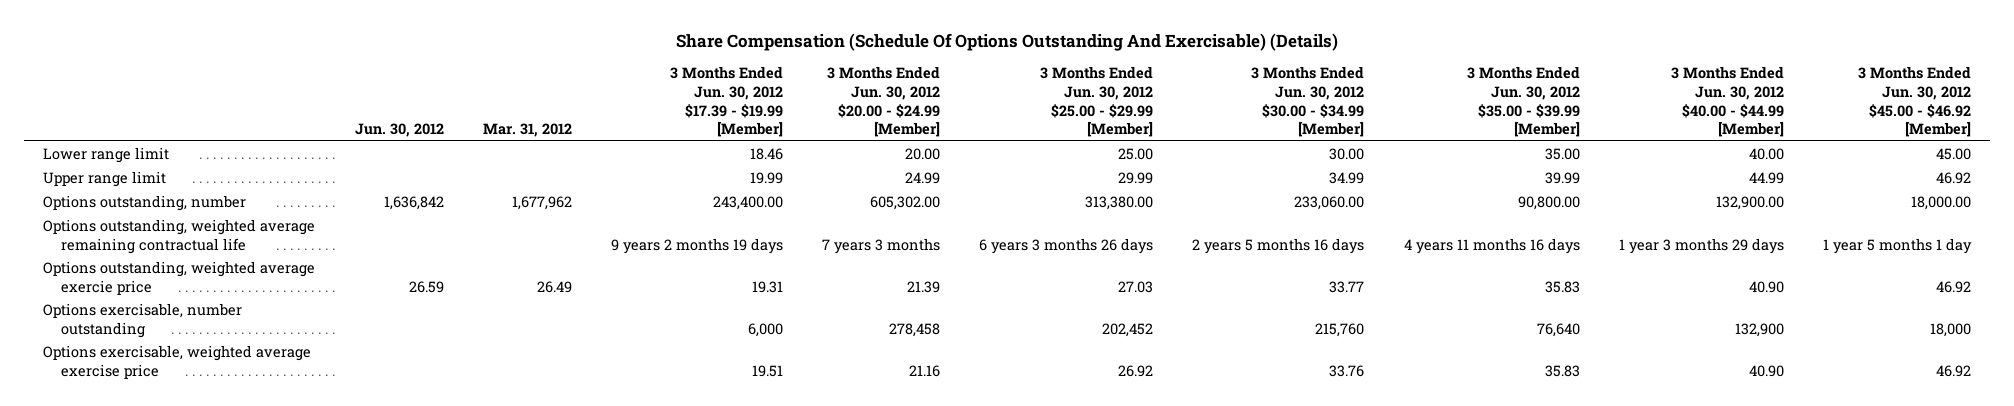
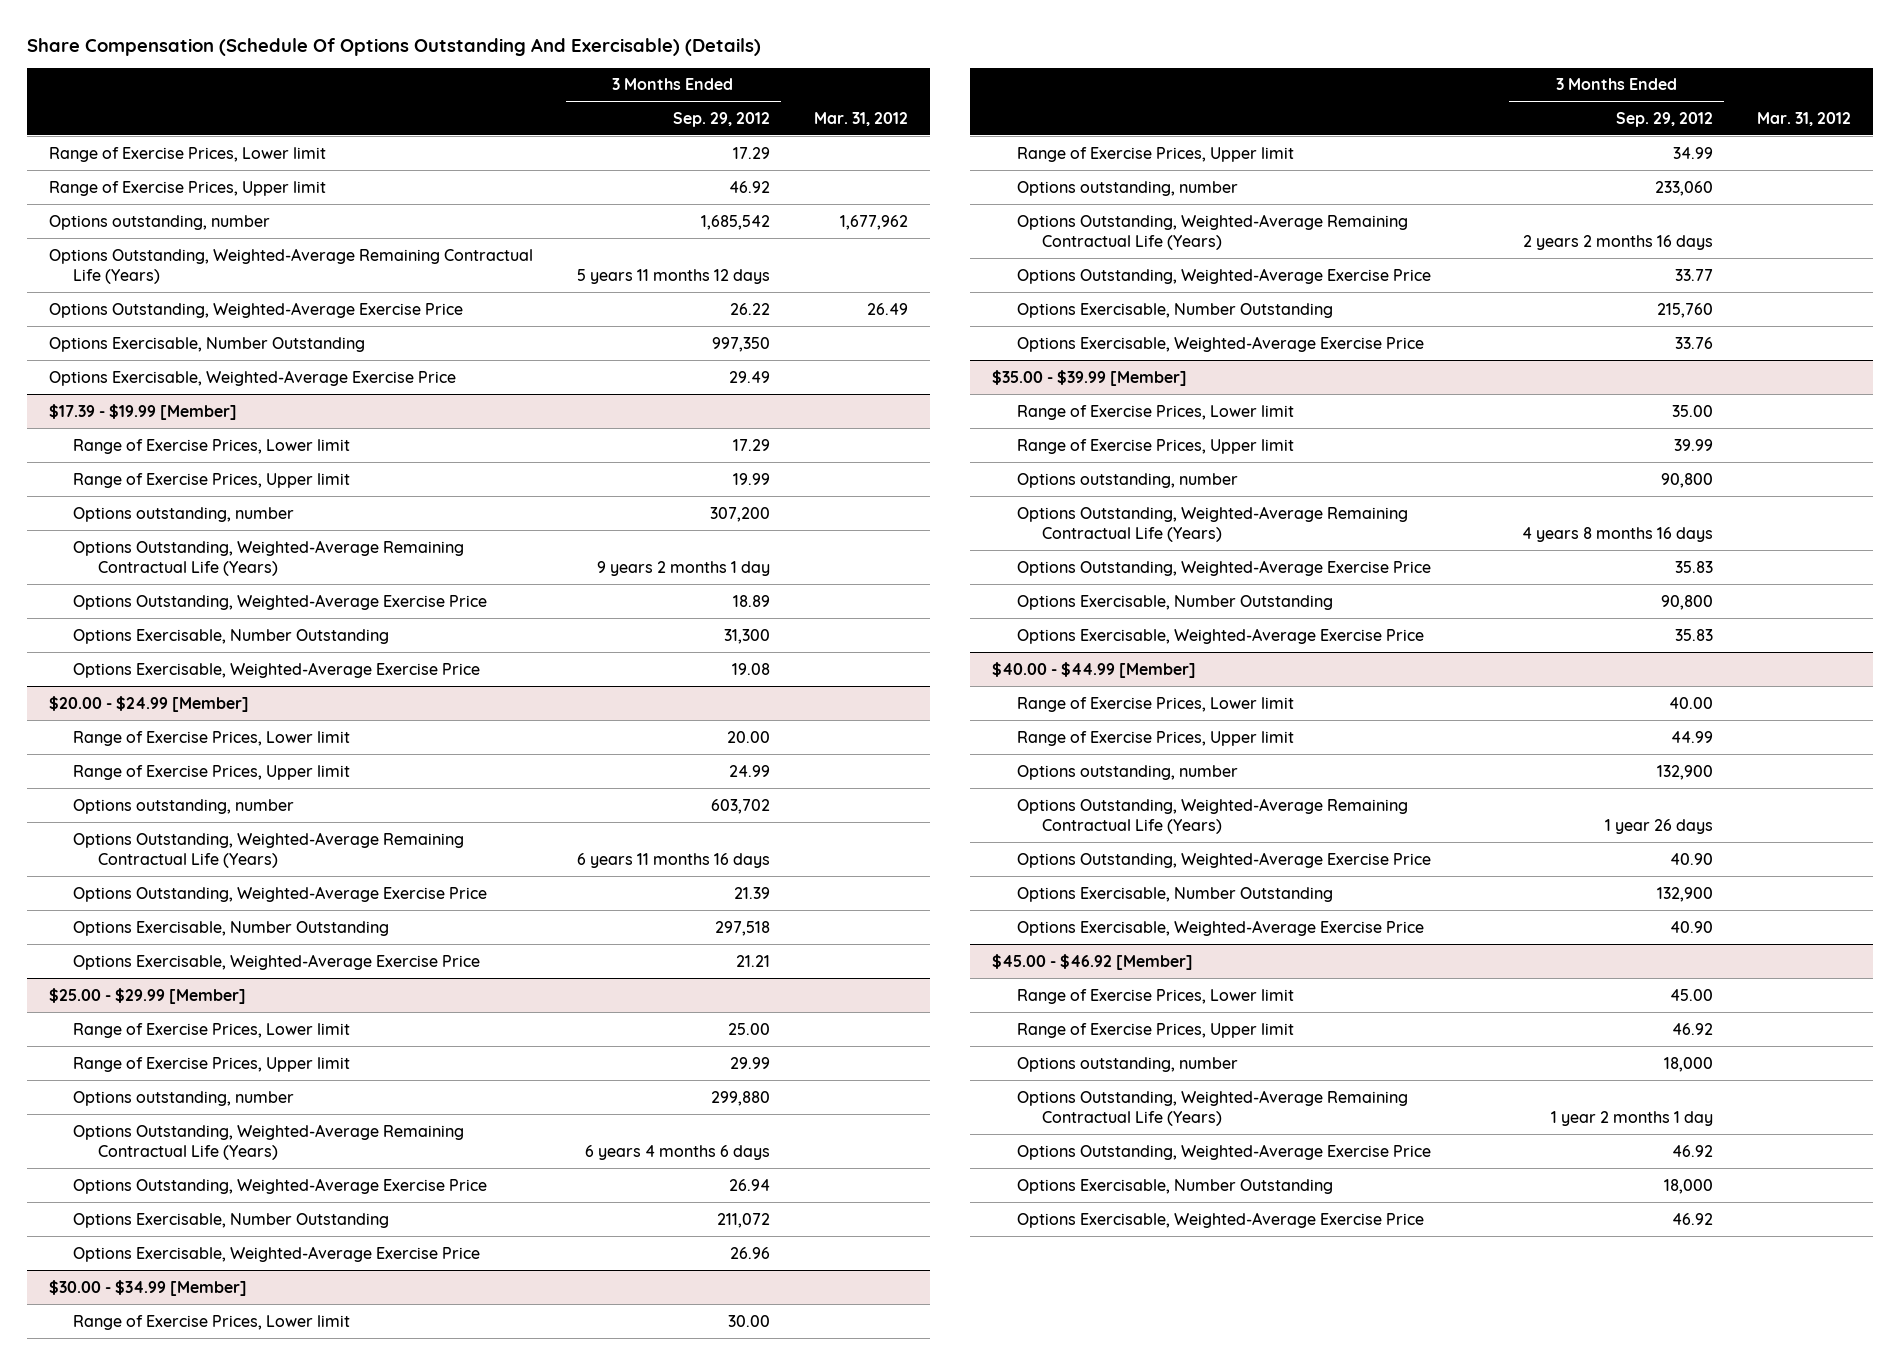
- | Jun. 30, 2012 | Mar. 31, 2012 | 3 Months Ended Jun. 30, 2012 $17.39 - $19.99 [Member] | 3 Months Ended Jun. 30, 2012 $20.00 - $24.99 [Member] | 3 Months Ended Jun. 30, 2012 $25.00 - $29.99 [Member] | 3 Months Ended Jun. 30, 2012 $30.00 - $34.99 [Member] | 3 Months Ended Jun. 30, 2012 $35.00 - $39.99 [Member] | 3 Months Ended Jun. 30, 2012 $40.00 - $44.99 [Member] | 3 Months Ended Jun. 30, 2012 $45.00 - $46.92 [Member]
+ | 3 Months Ended Sep. 29, 2012 | Mar. 31, 2012
- Lower range limit | | | 18.46 | 20.00 | 25.00 | 30.00 | 35.00 | 40.00 | 45.00
- Upper range limit | | | 19.99 | 24.99 | 29.99 | 34.99 | 39.99 | 44.99 | 46.92
+ Range of Exercise Prices, Lower limit | 17.29 |
+ Range of Exercise Prices, Upper limit | 46.92 |
- Options outstanding, weighted average remaining contractual life | | | 9 years 2 months 19 days | 7 years 3 months | 6 years 3 months 26 days | 2 years 5 months 16 days | 4 years 11 months 16 days | 1 year 3 months 29 days | 1 year 5 months 1 day
- Options outstanding, weighted average exercie price | 26.59 | 26.49 | 19.31 | 21.39 | 27.03 | 33.77 | 35.83 | 40.90 | 46.92
- Options exercisable, number outstanding | | | 6,000 | 278,458 | 202,452 | 215,760 | 76,640 | 132,900 | 18,000
- Options exercisable, weighted average exercise price | | | 19.51 | 21.16 | 26.92 | 33.76 | 35.83 | 40.90 | 46.92
+ Options Outstanding, Weighted-Average Remaining Contractual Life (Years) | 5 years 11 months 12 days |
+ Options Outstanding, Weighted-Average Exercise Price | 26.22 | 26.49
+ Options Exercisable, Number Outstanding | 997,350 |
+ Options Exercisable, Weighted-Average Exercise Price | 29.49 |
+ $17.39 - $19.99 [Member]
+ Range of Exercise Prices, Lower limit | 17.29 |
+ Range of Exercise Prices, Upper limit | 19.99 |
+ Options outstanding, number | 307,200 |
+ Options Outstanding, Weighted-Average Remaining Contractual Life (Years) | 9 years 2 months 1 day |
+ Options Outstanding, Weighted-Average Exercise Price | 18.89 |
+ Options Exercisable, Number Outstanding | 31,300 |
+ Options Exercisable, Weighted-Average Exercise Price | 19.08 |
+ $20.00 - $24.99 [Member]
+ Range of Exercise Prices, Lower limit | 20.00 |
+ Range of Exercise Prices, Upper limit | 24.99 |
+ Options outstanding, number | 603,702 |
+ Options Outstanding, Weighted-Average Remaining Contractual Life (Years) | 6 years 11 months 16 days |
+ Options Outstanding, Weighted-Average Exercise Price | 21.39 |
+ Options Exercisable, Number Outstanding | 297,518 |
+ Options Exercisable, Weighted-Average Exercise Price | 21.21 |
+ $25.00 - $29.99 [Member]
+ Range of Exercise Prices, Lower limit | 25.00 |
+ Range of Exercise Prices, Upper limit | 29.99 |
+ Options outstanding, number | 299,880 |
+ Options Outstanding, Weighted-Average Remaining Contractual Life (Years) | 6 years 4 months 6 days |
+ Options Outstanding, Weighted-Average Exercise Price | 26.94 |
+ Options Exercisable, Number Outstanding | 211,072 |
+ Options Exercisable, Weighted-Average Exercise Price | 26.96 |
+ $30.00 - $34.99 [Member]
+ Range of Exercise Prices, Lower limit | 30.00 |
+ Range of Exercise Prices, Upper limit | 34.99 |
+ Options outstanding, number | 233,060 |
+ Options Outstanding, Weighted-Average Remaining Contractual Life (Years) | 2 years 2 months 16 days |
+ Options Outstanding, Weighted-Average Exercise Price | 33.77 |
+ Options Exercisable, Number Outstanding | 215,760 |
+ Options Exercisable, Weighted-Average Exercise Price | 33.76 |
+ $35.00 - $39.99 [Member]
+ Range of Exercise Prices, Lower limit | 35.00 |
+ Range of Exercise Prices, Upper limit | 39.99 |
+ Options outstanding, number | 90,800 |
+ Options Outstanding, Weighted-Average Remaining Contractual Life (Years) | 4 years 8 months 16 days |
+ Options Outstanding, Weighted-Average Exercise Price | 35.83 |
+ Options Exercisable, Number Outstanding | 90,800 |
+ Options Exercisable, Weighted-Average Exercise Price | 35.83 |
+ $40.00 - $44.99 [Member]
+ Range of Exercise Prices, Lower limit | 40.00 |
+ Range of Exercise Prices, Upper limit | 44.99 |
+ Options outstanding, number | 132,900 |
+ Options Outstanding, Weighted-Average Remaining Contractual Life (Years) | 1 year 26 days |
+ Options Outstanding, Weighted-Average Exercise Price | 40.90 |
+ Options Exercisable, Number Outstanding | 132,900 |
+ Options Exercisable, Weighted-Average Exercise Price | 40.90 |
+ $45.00 - $46.92 [Member]
+ Range of Exercise Prices, Lower limit | 45.00 |
+ Range of Exercise Prices, Upper limit | 46.92 |
+ Options outstanding, number | 18,000 |
+ Options Outstanding, Weighted-Average Remaining Contractual Life (Years) | 1 year 2 months 1 day |
+ Options Outstanding, Weighted-Average Exercise Price | 46.92 |
+ Options Exercisable, Number Outstanding | 18,000 |
+ Options Exercisable, Weighted-Average Exercise Price | 46.92 |

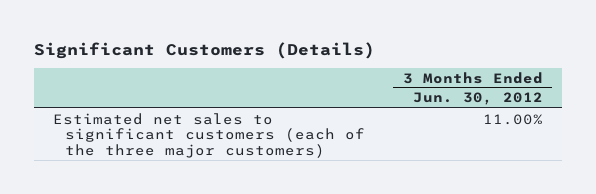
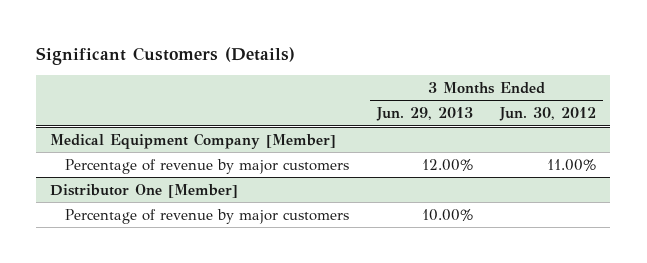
- | 3 Months Ended Jun. 30, 2012
+ | 3 Months Ended Jun. 29, 2013 | 3 Months Ended Jun. 30, 2012
- Estimated net sales to significant customers (each of the three major customers) | 11.00%
+ Medical Equipment Company [Member]
+ Percentage of revenue by major customers | 12.00% | 11.00%
+ Distributor One [Member]
+ Percentage of revenue by major customers | 10.00% |

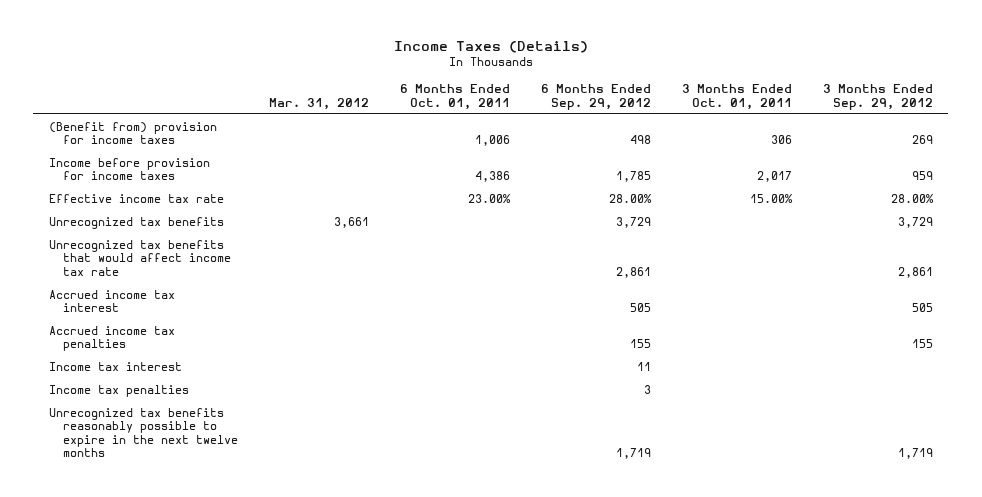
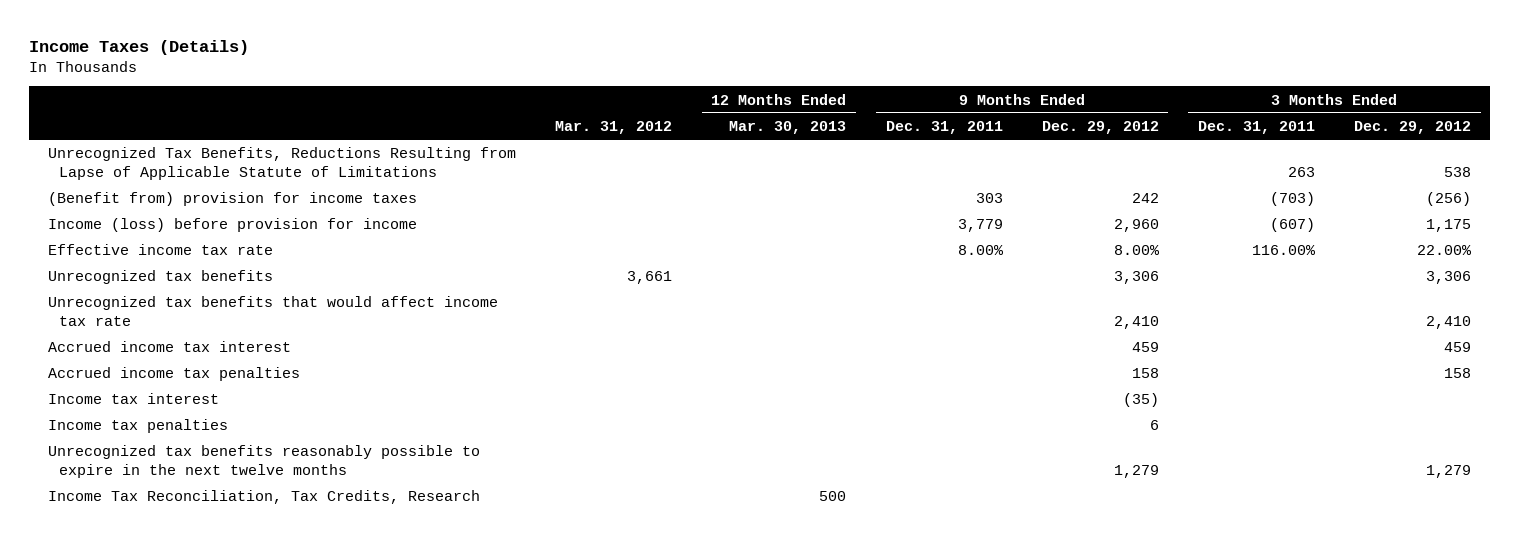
- | Mar. 31, 2012 | 6 Months Ended Oct. 01, 2011 | 6 Months Ended Sep. 29, 2012 | 3 Months Ended Oct. 01, 2011 | 3 Months Ended Sep. 29, 2012
+ | Mar. 31, 2012 | 12 Months Ended Mar. 30, 2013 | 9 Months Ended Dec. 31, 2011 | 9 Months Ended Dec. 29, 2012 | 3 Months Ended Dec. 31, 2011 | 3 Months Ended Dec. 29, 2012
+ Unrecognized Tax Benefits, Reductions Resulting from Lapse of Applicable Statute of Limitations | | | | | 263 | 538
- Income before provision for income taxes | | 4,386 | 1,785 | 2,017 | 959
+ Income (loss) before provision for income | | | 3,779 | 2,960 | (607) | 1,175
+ Income Tax Reconciliation, Tax Credits, Research | | 500 | | | |

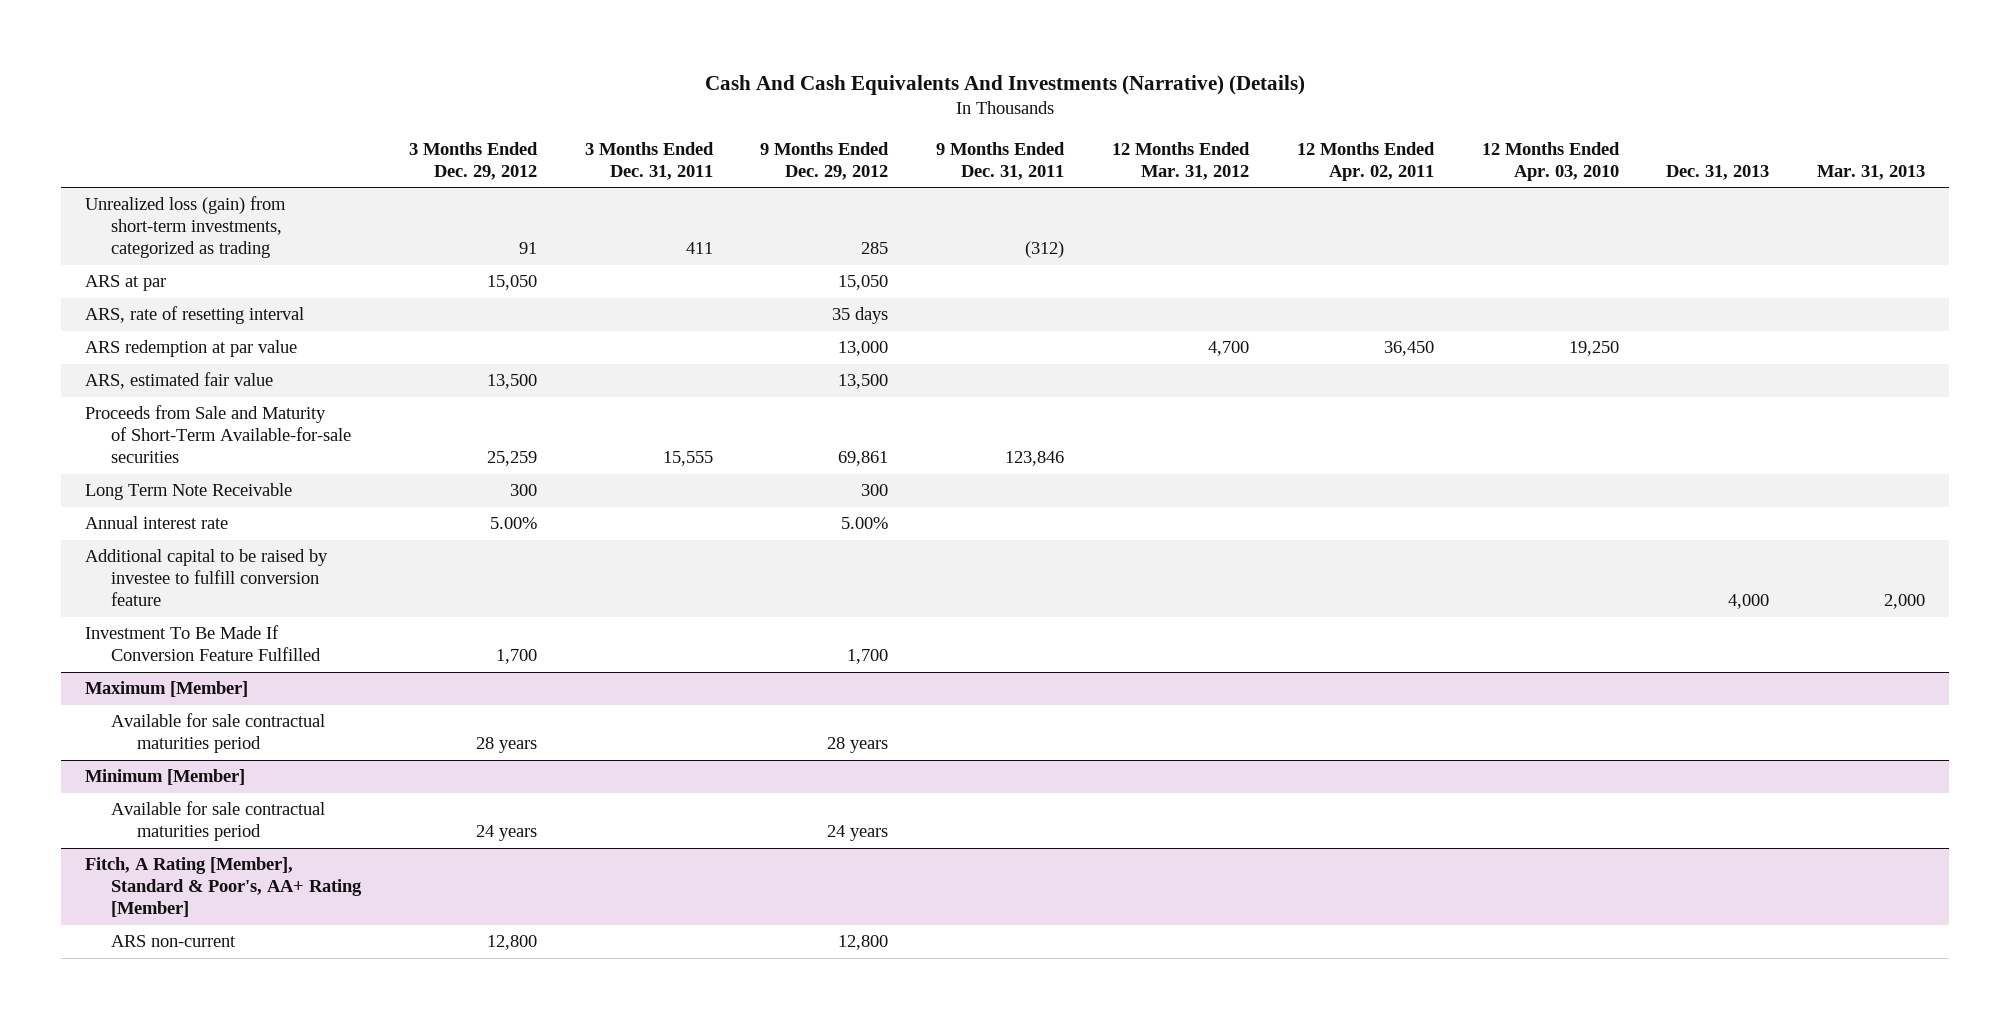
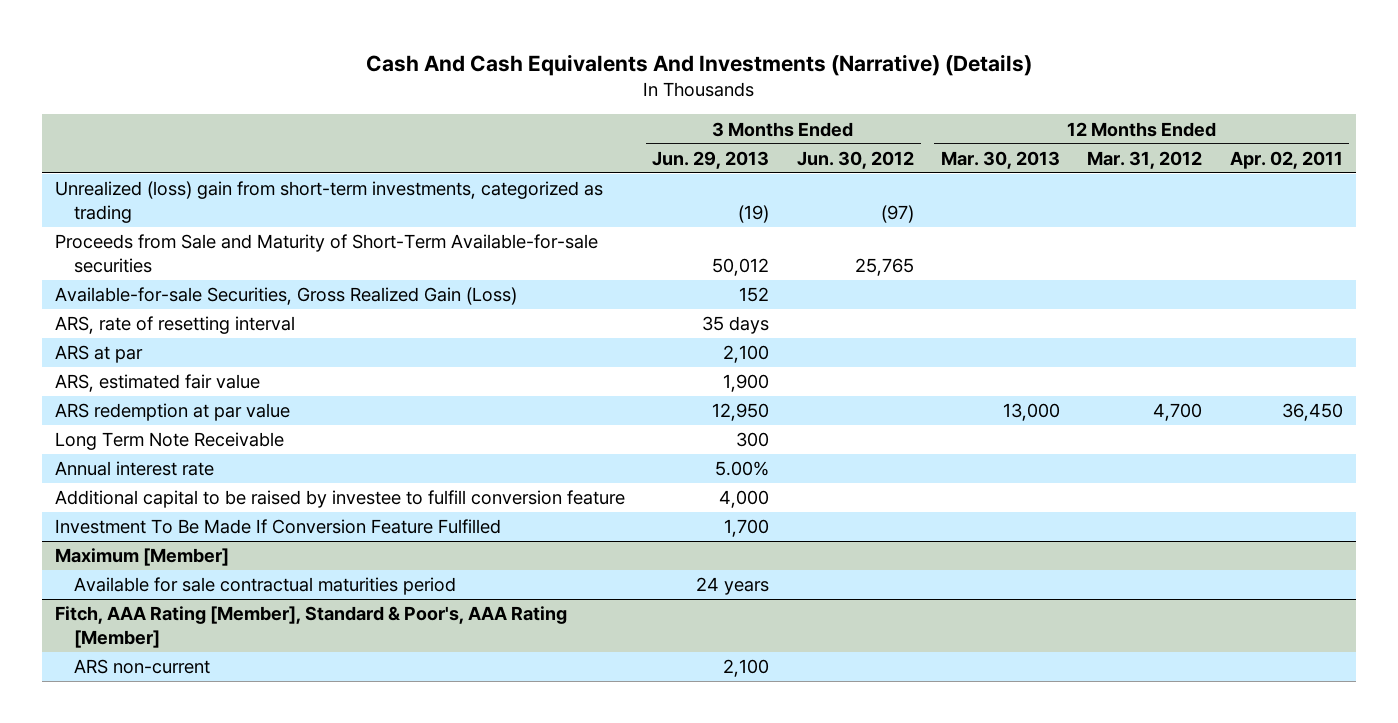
- | 3 Months Ended Dec. 29, 2012 | 3 Months Ended Dec. 31, 2011 | 9 Months Ended Dec. 29, 2012 | 9 Months Ended Dec. 31, 2011 | 12 Months Ended Mar. 31, 2012 | 12 Months Ended Apr. 02, 2011 | 12 Months Ended Apr. 03, 2010 | Dec. 31, 2013 | Mar. 31, 2013
+ | 3 Months Ended Jun. 29, 2013 | 3 Months Ended Jun. 30, 2012 | 12 Months Ended Mar. 30, 2013 | 12 Months Ended Mar. 31, 2012 | 12 Months Ended Apr. 02, 2011
- Unrealized loss (gain) from short-term investments, categorized as trading | 91 | 411 | 285 | (312) | | | | |
+ Unrealized (loss) gain from short-term investments, categorized as trading | (19) | (97) | | |
moved up: Proceeds from Sale and Maturity of Short-Term Available-for-sale securities | 50,012 | 25,765 | | |
+ Available-for-sale Securities, Gross Realized Gain (Loss) | 152 | | | |
moved down: ARS at par | 2,100 | | | |
moved down: ARS redemption at par value | 12,950 | | 13,000 | 4,700 | 36,450
- Minimum [Member]
- Available for sale contractual maturities period | 24 years | | 24 years | | | | | |
- Fitch, A Rating [Member], Standard & Poor's, AA+ Rating [Member]
+ Fitch, AAA Rating [Member], Standard & Poor's, AAA Rating [Member]

